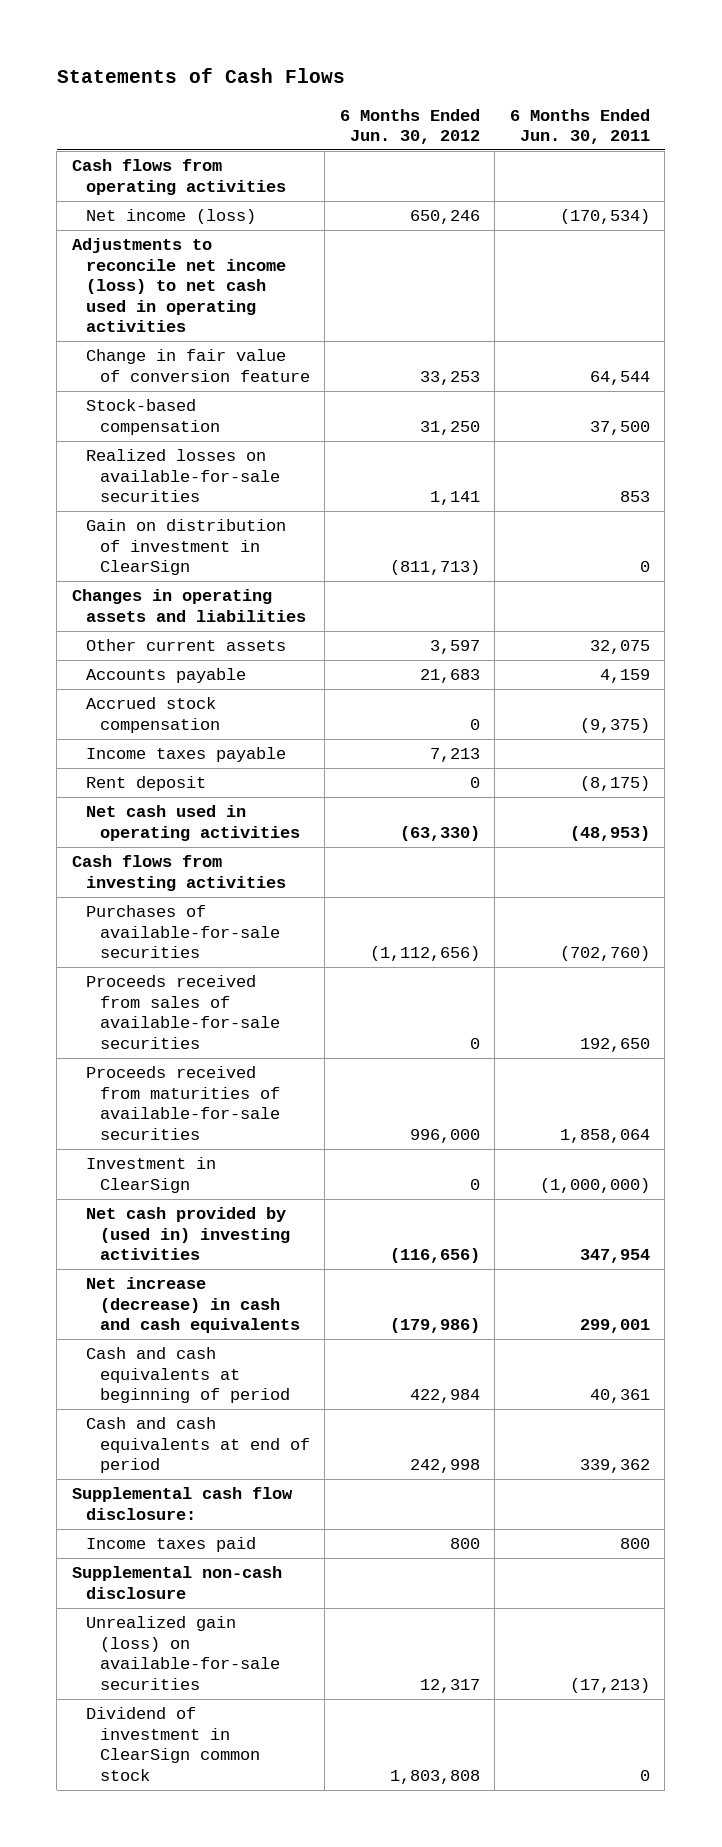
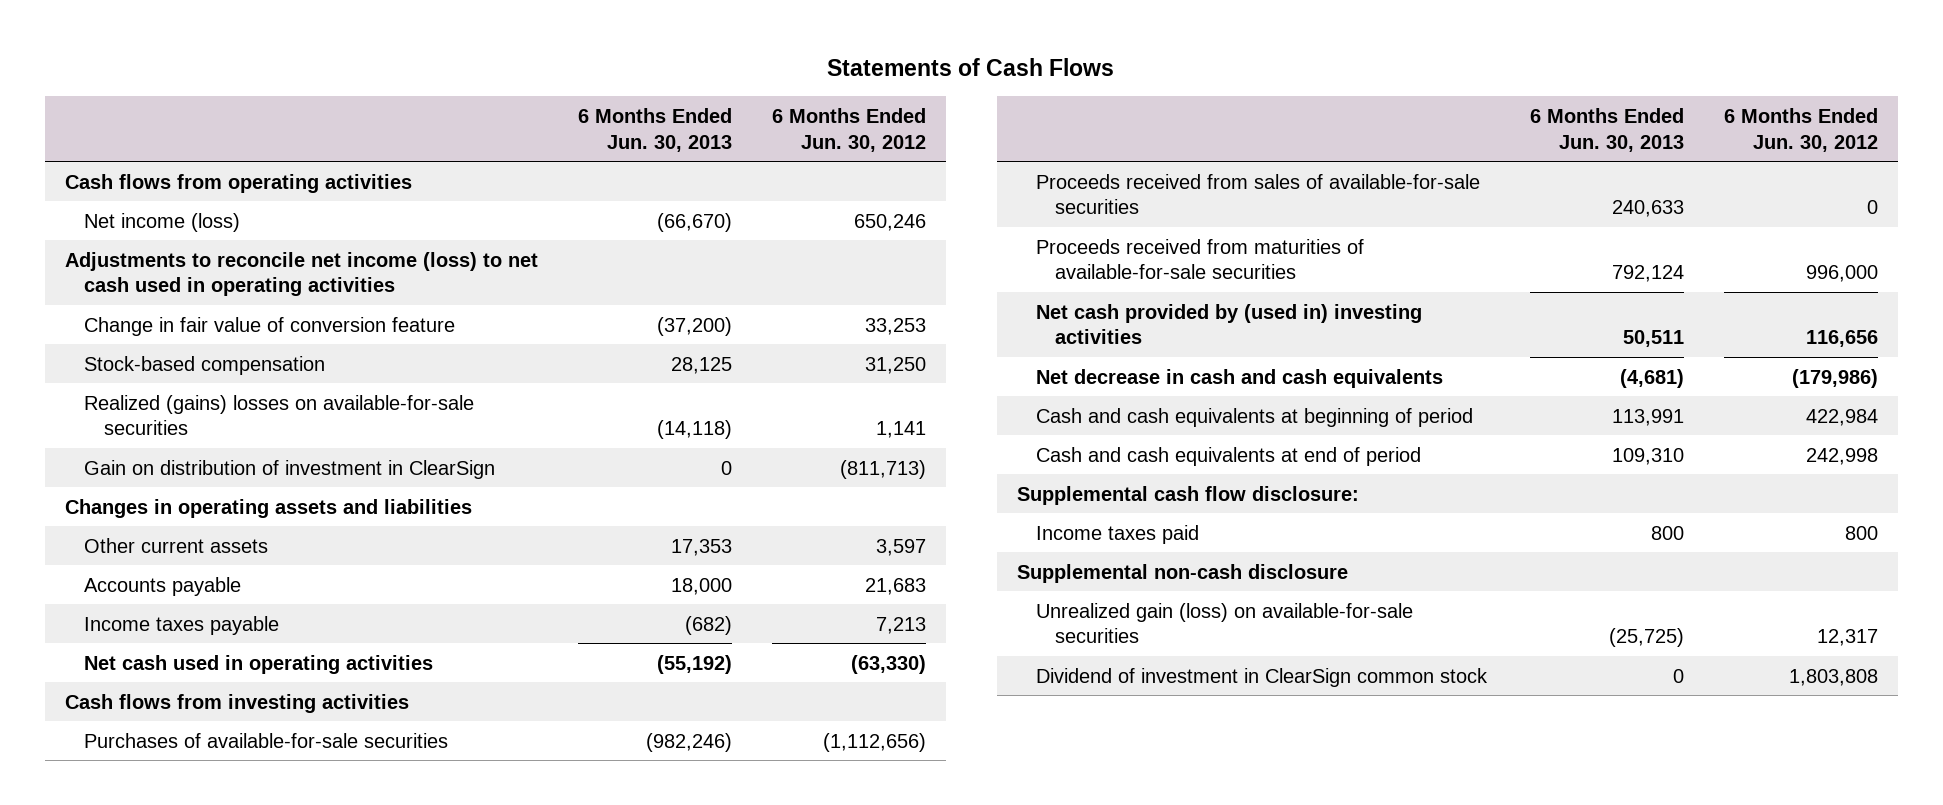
- | 6 Months Ended Jun. 30, 2012 | 6 Months Ended Jun. 30, 2011
+ | 6 Months Ended Jun. 30, 2013 | 6 Months Ended Jun. 30, 2012
- Realized losses on available-for-sale securities | 1,141 | 853
+ Realized (gains) losses on available-for-sale securities | (14,118) | 1,141
- Accrued stock compensation | 0 | (9,375)
- Rent deposit | 0 | (8,175)
- Investment in ClearSign | 0 | (1,000,000)
- Net cash provided by (used in) investing activities | (116,656) | 347,954
- Net increase (decrease) in cash and cash equivalents | (179,986) | 299,001
+ Net cash provided by (used in) investing activities | 50,511 | 116,656
+ Net decrease in cash and cash equivalents | (4,681) | (179,986)

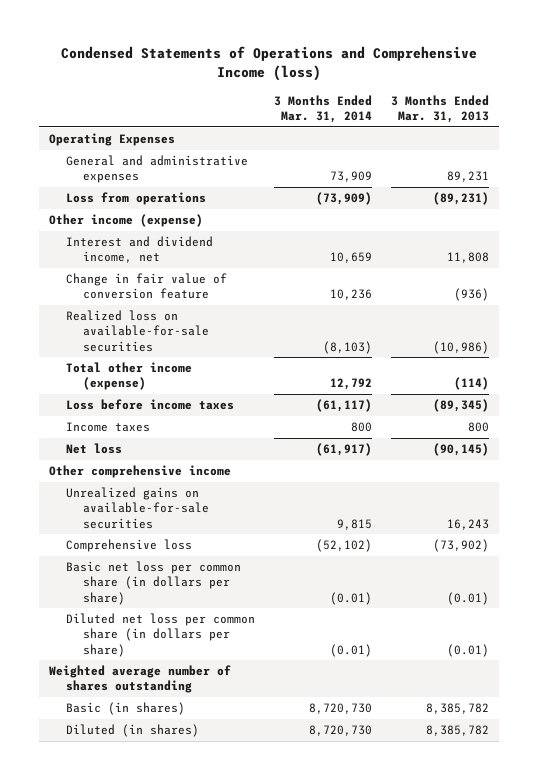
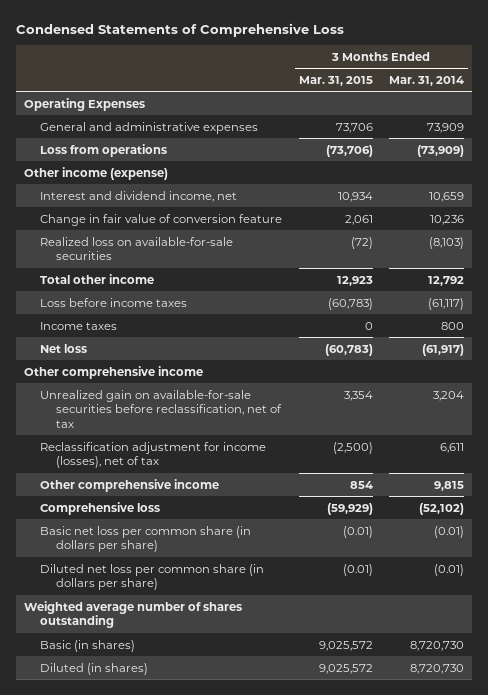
- Condensed Statements of Operations and Comprehensive Income (loss)
+ Condensed Statements of Comprehensive Loss
- | 3 Months Ended Mar. 31, 2014 | 3 Months Ended Mar. 31, 2013
+ | 3 Months Ended Mar. 31, 2015 | 3 Months Ended Mar. 31, 2014
- Total other income (expense) | 12,792 | (114)
+ Total other income | 12,923 | 12,792
- Unrealized gains on available-for-sale securities | 9,815 | 16,243
+ Unrealized gain on available-for-sale securities before reclassification, net of tax | 3,354 | 3,204
+ Reclassification adjustment for income (losses), net of tax | (2,500) | 6,611
+ Other comprehensive income | 854 | 9,815

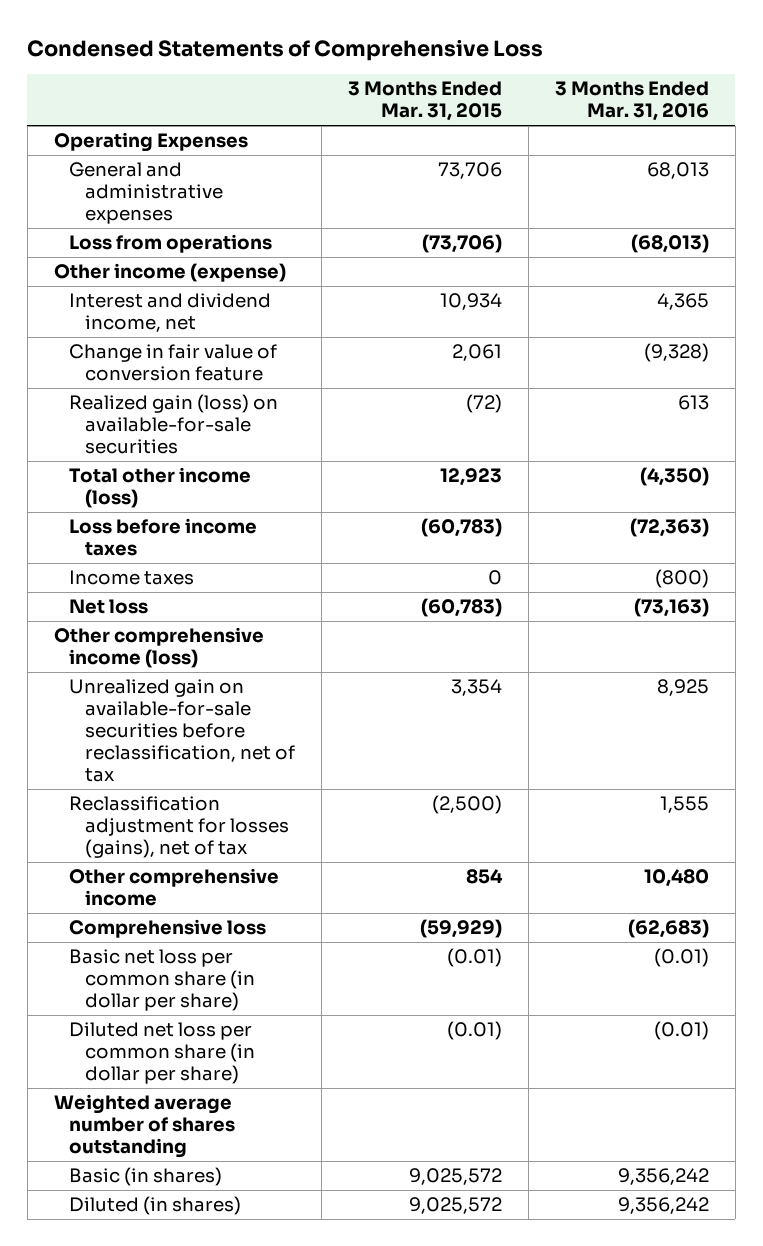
- | 3 Months Ended Mar. 31, 2015 | 3 Months Ended Mar. 31, 2014
+ | 3 Months Ended Mar. 31, 2015 | 3 Months Ended Mar. 31, 2016
- Realized loss on available-for-sale securities | (72) | (8,103)
- Total other income | 12,923 | 12,792
+ Realized gain (loss) on available-for-sale securities | (72) | 613
+ Total other income (loss) | 12,923 | (4,350)
- Other comprehensive income
+ Other comprehensive income (loss)
- Reclassification adjustment for income (losses), net of tax | (2,500) | 6,611
+ Reclassification adjustment for losses (gains), net of tax | (2,500) | 1,555
- Basic net loss per common share (in dollars per share) | (0.01) | (0.01)
- Diluted net loss per common share (in dollars per share) | (0.01) | (0.01)
+ Basic net loss per common share (in dollar per share) | (0.01) | (0.01)
+ Diluted net loss per common share (in dollar per share) | (0.01) | (0.01)

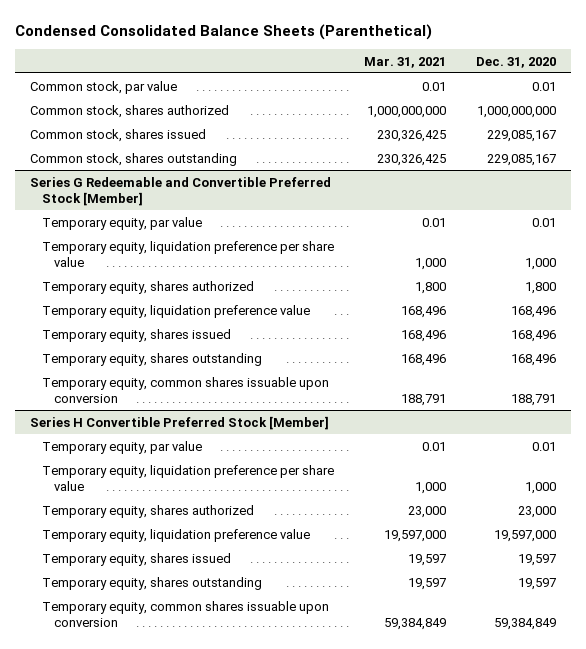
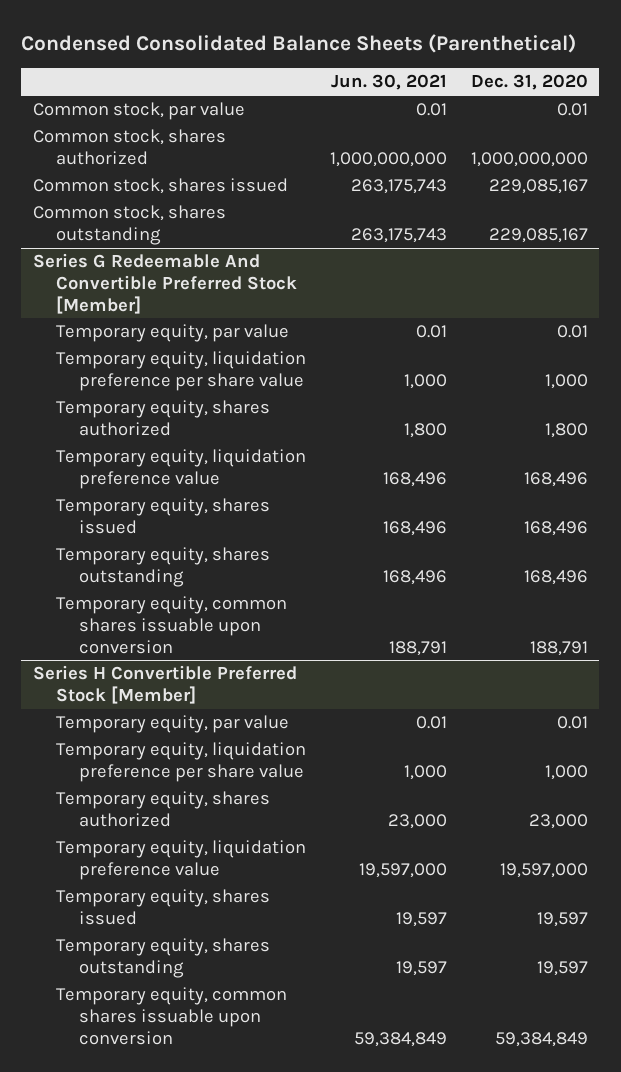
- | Mar. 31, 2021 | Dec. 31, 2020
+ | Jun. 30, 2021 | Dec. 31, 2020
- Series G Redeemable and Convertible Preferred Stock [Member]
+ Series G Redeemable And Convertible Preferred Stock [Member]

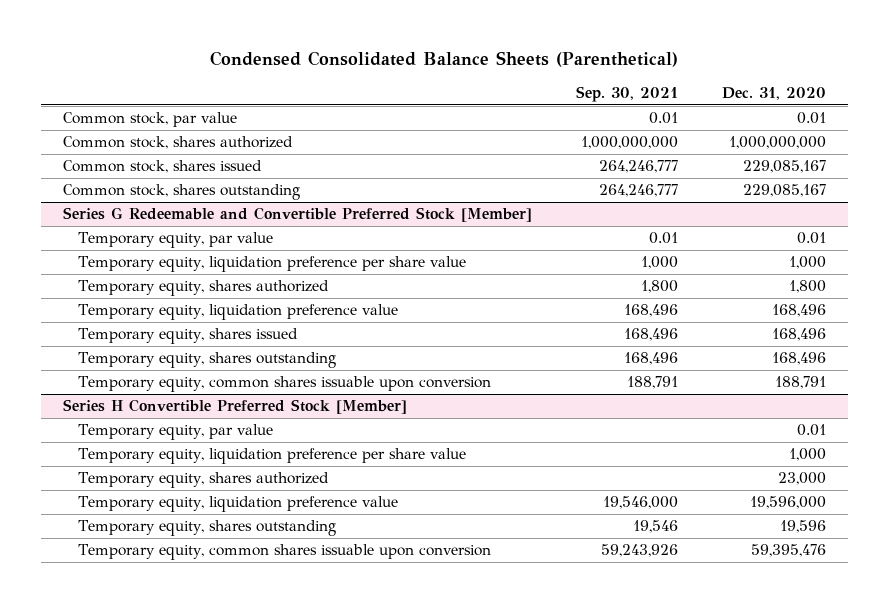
- | Jun. 30, 2021 | Dec. 31, 2020
+ | Sep. 30, 2021 | Dec. 31, 2020
- Series G Redeemable And Convertible Preferred Stock [Member]
+ Series G Redeemable and Convertible Preferred Stock [Member]
@ Series H Convertible Preferred Stock [Member]
- Temporary equity, liquidation preference value | 19,597,000 | 19,597,000
- Temporary equity, shares issued | 19,597 | 19,597
- Temporary equity, shares outstanding | 19,597 | 19,597
- Temporary equity, common shares issuable upon conversion | 59,384,849 | 59,384,849
+ Temporary equity, liquidation preference value | 19,546,000 | 19,596,000
+ Temporary equity, shares outstanding | 19,546 | 19,596
+ Temporary equity, common shares issuable upon conversion | 59,243,926 | 59,395,476

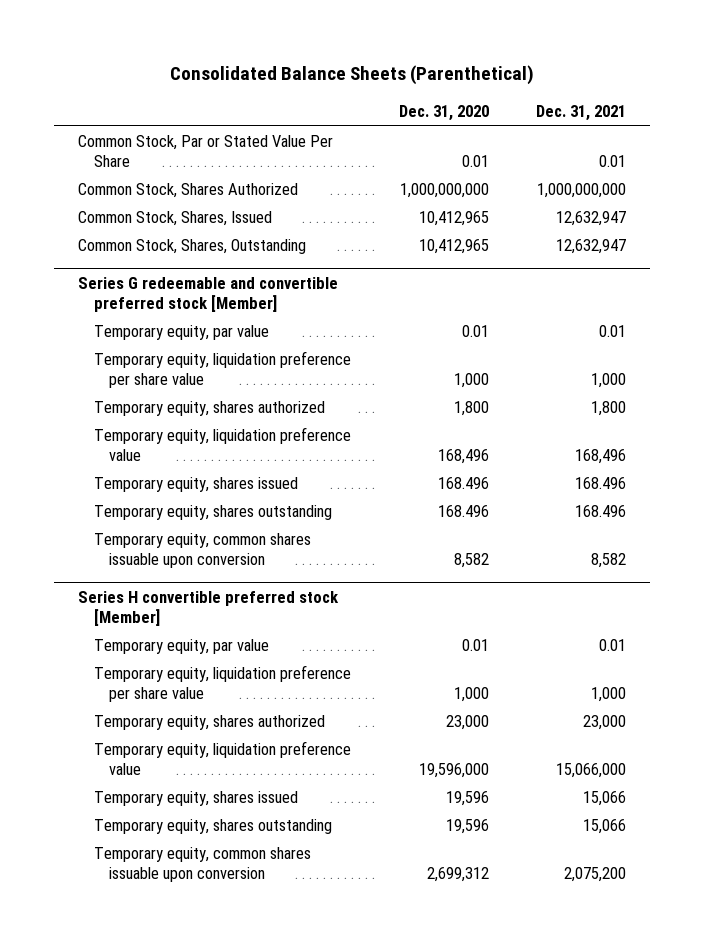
- Condensed Consolidated Balance Sheets (Parenthetical)
+ Consolidated Balance Sheets (Parenthetical)
- | Sep. 30, 2021 | Dec. 31, 2020
+ | Dec. 31, 2020 | Dec. 31, 2021
- Common stock, par value | 0.01 | 0.01
- Common stock, shares authorized | 1,000,000,000 | 1,000,000,000
- Common stock, shares issued | 264,246,777 | 229,085,167
- Common stock, shares outstanding | 264,246,777 | 229,085,167
- Series G Redeemable and Convertible Preferred Stock [Member]
+ Common Stock, Par or Stated Value Per Share | 0.01 | 0.01
+ Common Stock, Shares Authorized | 1,000,000,000 | 1,000,000,000
+ Common Stock, Shares, Issued | 10,412,965 | 12,632,947
+ Common Stock, Shares, Outstanding | 10,412,965 | 12,632,947
+ Series G redeemable and convertible preferred stock [Member]
- Temporary equity, shares issued | 168,496 | 168,496
- Temporary equity, shares outstanding | 168,496 | 168,496
- Temporary equity, common shares issuable upon conversion | 188,791 | 188,791
- Series H Convertible Preferred Stock [Member]
+ Temporary equity, shares issued | 168.496 | 168.496
+ Temporary equity, shares outstanding | 168.496 | 168.496
+ Temporary equity, common shares issuable upon conversion | 8,582 | 8,582
+ Series H convertible preferred stock [Member]
+ Temporary equity, shares issued | 19,596 | 15,066
- Temporary equity, common shares issuable upon conversion | 59,243,926 | 59,395,476
+ Temporary equity, common shares issuable upon conversion | 2,699,312 | 2,075,200

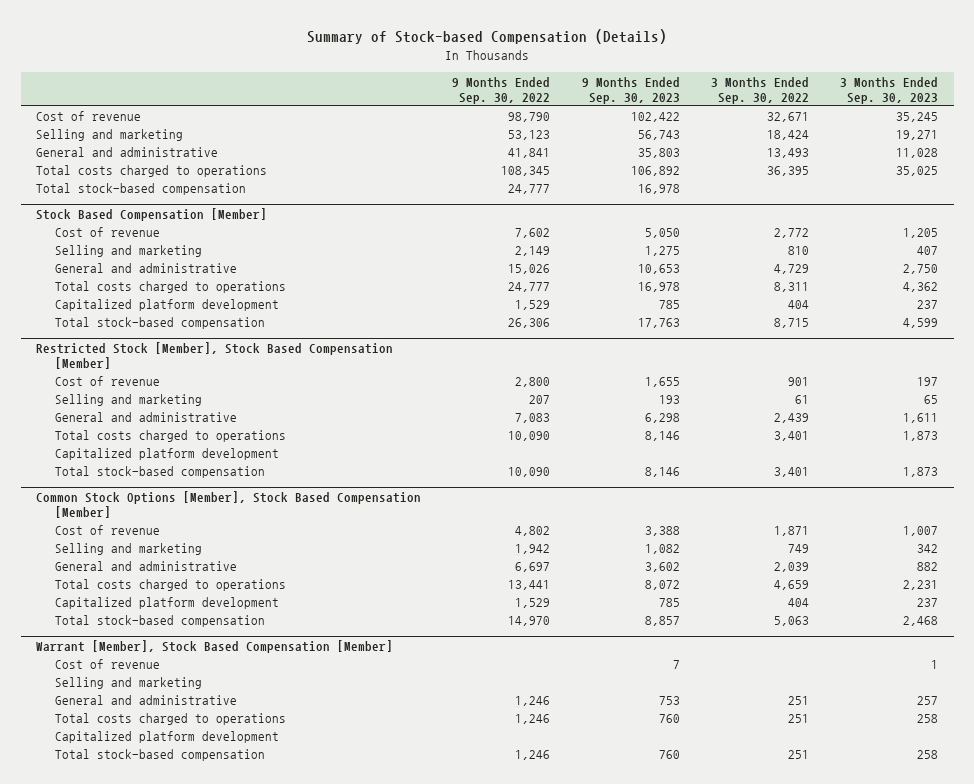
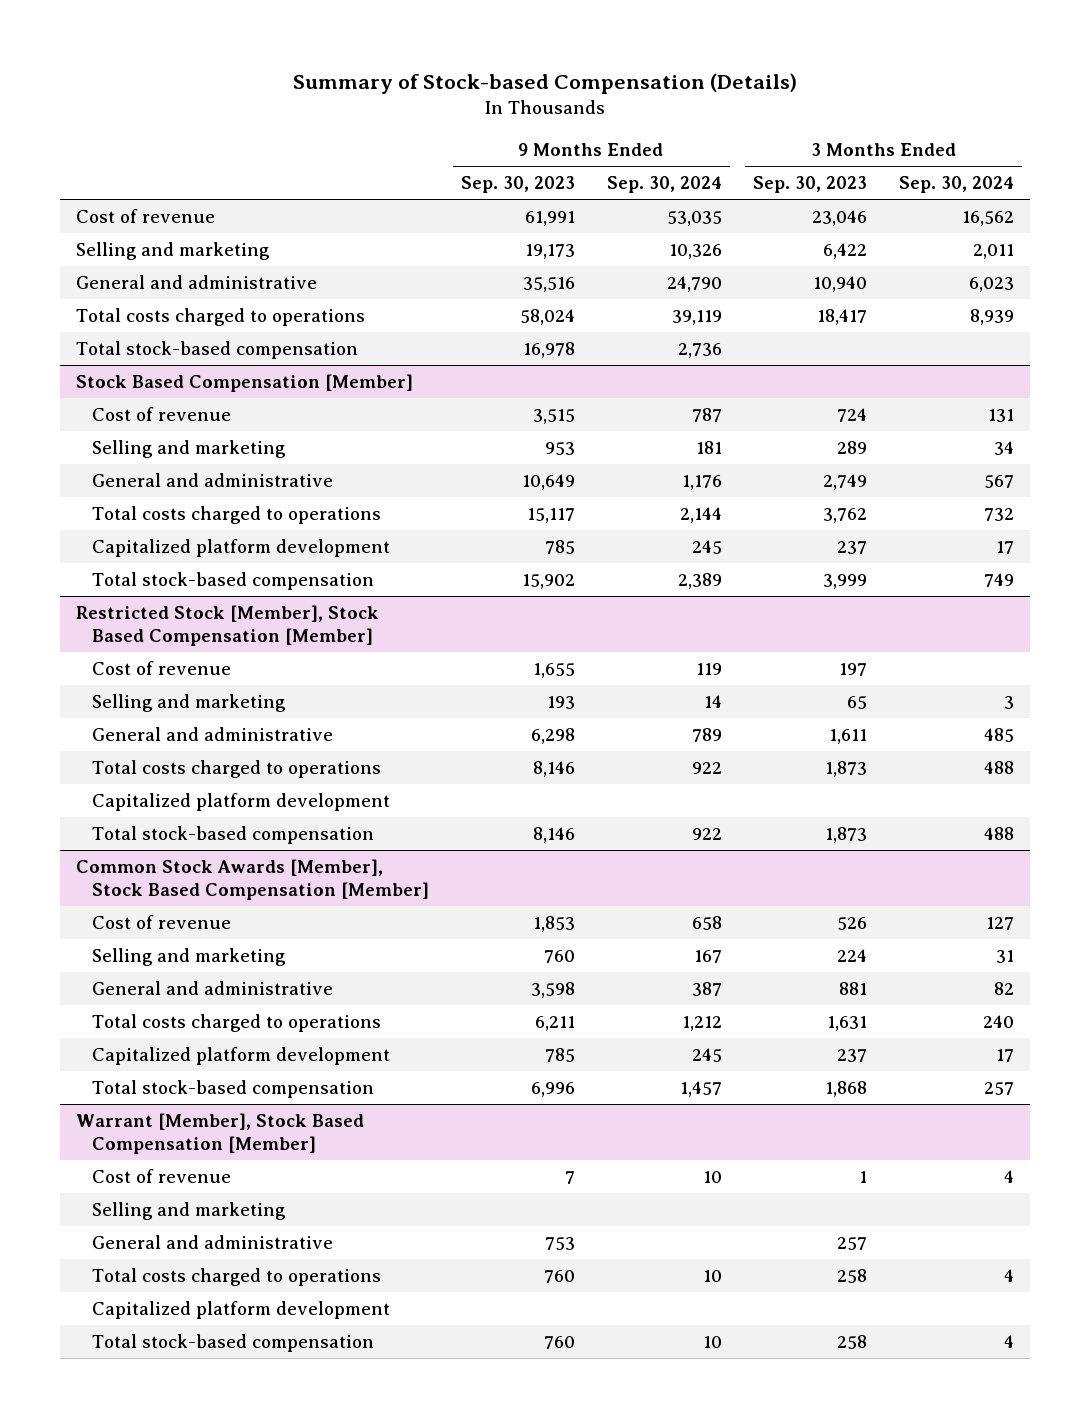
- | 9 Months Ended Sep. 30, 2022 | 9 Months Ended Sep. 30, 2023 | 3 Months Ended Sep. 30, 2022 | 3 Months Ended Sep. 30, 2023
+ | 9 Months Ended Sep. 30, 2023 | 9 Months Ended Sep. 30, 2024 | 3 Months Ended Sep. 30, 2023 | 3 Months Ended Sep. 30, 2024
- Cost of revenue | 98,790 | 102,422 | 32,671 | 35,245
- Selling and marketing | 53,123 | 56,743 | 18,424 | 19,271
- General and administrative | 41,841 | 35,803 | 13,493 | 11,028
- Total costs charged to operations | 108,345 | 106,892 | 36,395 | 35,025
+ Cost of revenue | 61,991 | 53,035 | 23,046 | 16,562
+ Selling and marketing | 19,173 | 10,326 | 6,422 | 2,011
+ General and administrative | 35,516 | 24,790 | 10,940 | 6,023
+ Total costs charged to operations | 58,024 | 39,119 | 18,417 | 8,939
@ Stock Based Compensation [Member]
- Cost of revenue | 7,602 | 5,050 | 2,772 | 1,205
- Selling and marketing | 2,149 | 1,275 | 810 | 407
- General and administrative | 15,026 | 10,653 | 4,729 | 2,750
- Total costs charged to operations | 24,777 | 16,978 | 8,311 | 4,362
+ Cost of revenue | 3,515 | 787 | 724 | 131
+ Selling and marketing | 953 | 181 | 289 | 34
+ General and administrative | 10,649 | 1,176 | 2,749 | 567
+ Total costs charged to operations | 15,117 | 2,144 | 3,762 | 732
- Total stock-based compensation | 26,306 | 17,763 | 8,715 | 4,599
+ Total stock-based compensation | 15,902 | 2,389 | 3,999 | 749
- Common Stock Options [Member], Stock Based Compensation [Member]
- Cost of revenue | 4,802 | 3,388 | 1,871 | 1,007
- Selling and marketing | 1,942 | 1,082 | 749 | 342
- General and administrative | 6,697 | 3,602 | 2,039 | 882
- Total costs charged to operations | 13,441 | 8,072 | 4,659 | 2,231
+ Common Stock Awards [Member], Stock Based Compensation [Member]
+ Cost of revenue | 1,853 | 658 | 526 | 127
+ Selling and marketing | 760 | 167 | 224 | 31
+ General and administrative | 3,598 | 387 | 881 | 82
+ Total costs charged to operations | 6,211 | 1,212 | 1,631 | 240
- Total stock-based compensation | 14,970 | 8,857 | 5,063 | 2,468
+ Total stock-based compensation | 6,996 | 1,457 | 1,868 | 257

